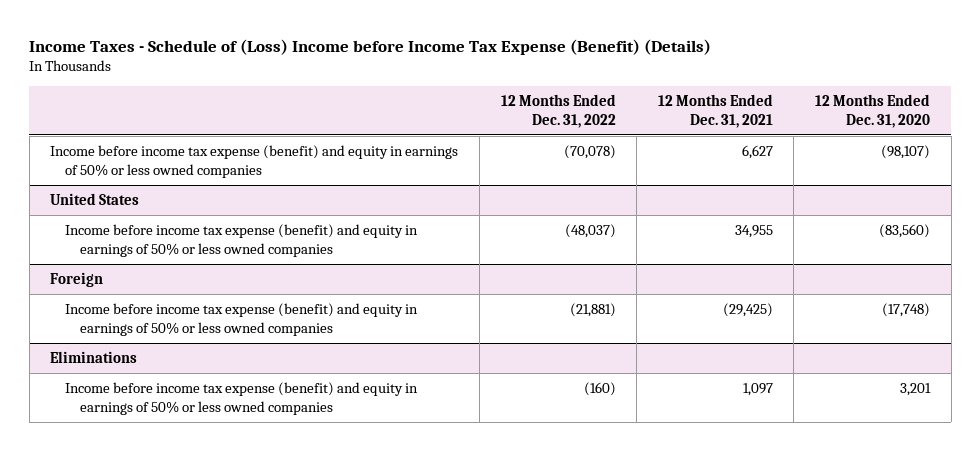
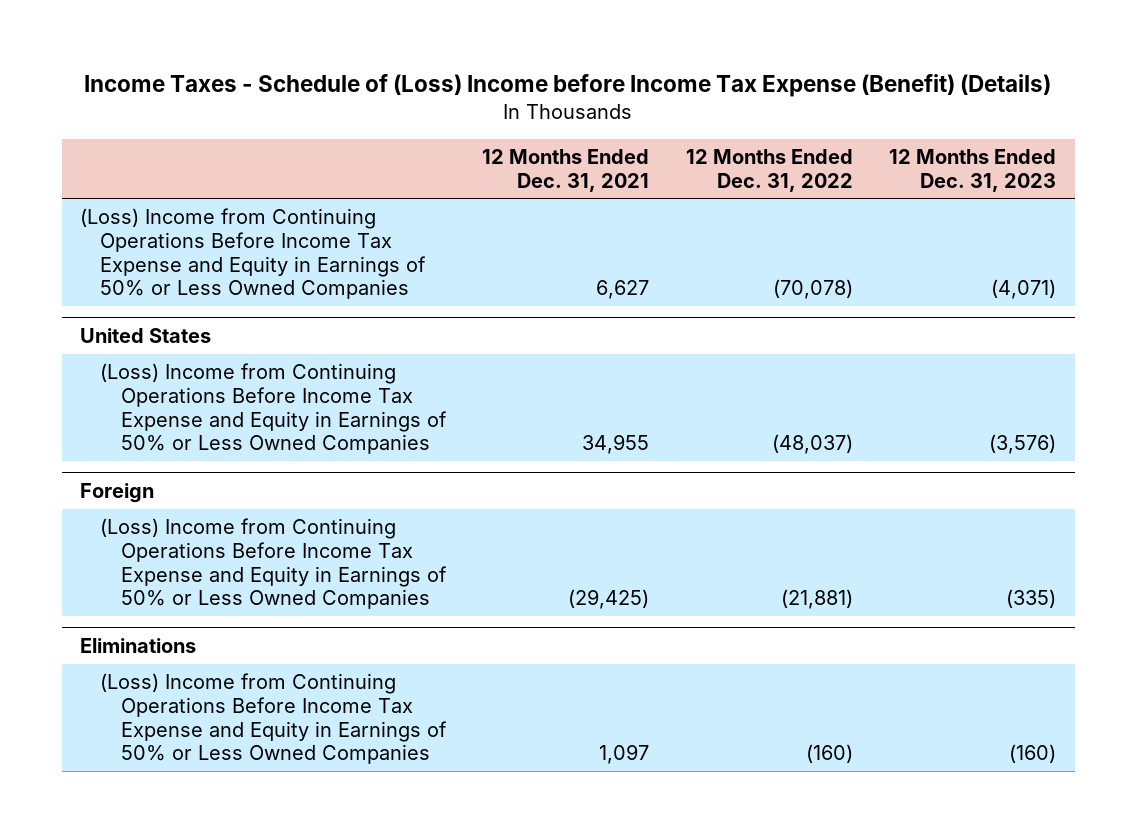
- | 12 Months Ended Dec. 31, 2022 | 12 Months Ended Dec. 31, 2021 | 12 Months Ended Dec. 31, 2020
+ | 12 Months Ended Dec. 31, 2021 | 12 Months Ended Dec. 31, 2022 | 12 Months Ended Dec. 31, 2023
- Income before income tax expense (benefit) and equity in earnings of 50% or less owned companies | (70,078) | 6,627 | (98,107)
+ (Loss) Income from Continuing Operations Before Income Tax Expense and Equity in Earnings of 50% or Less Owned Companies | 6,627 | (70,078) | (4,071)
@ United States
- Income before income tax expense (benefit) and equity in earnings of 50% or less owned companies | (48,037) | 34,955 | (83,560)
+ (Loss) Income from Continuing Operations Before Income Tax Expense and Equity in Earnings of 50% or Less Owned Companies | 34,955 | (48,037) | (3,576)
@ Foreign
- Income before income tax expense (benefit) and equity in earnings of 50% or less owned companies | (21,881) | (29,425) | (17,748)
+ (Loss) Income from Continuing Operations Before Income Tax Expense and Equity in Earnings of 50% or Less Owned Companies | (29,425) | (21,881) | (335)
@ Eliminations
- Income before income tax expense (benefit) and equity in earnings of 50% or less owned companies | (160) | 1,097 | 3,201
+ (Loss) Income from Continuing Operations Before Income Tax Expense and Equity in Earnings of 50% or Less Owned Companies | 1,097 | (160) | (160)

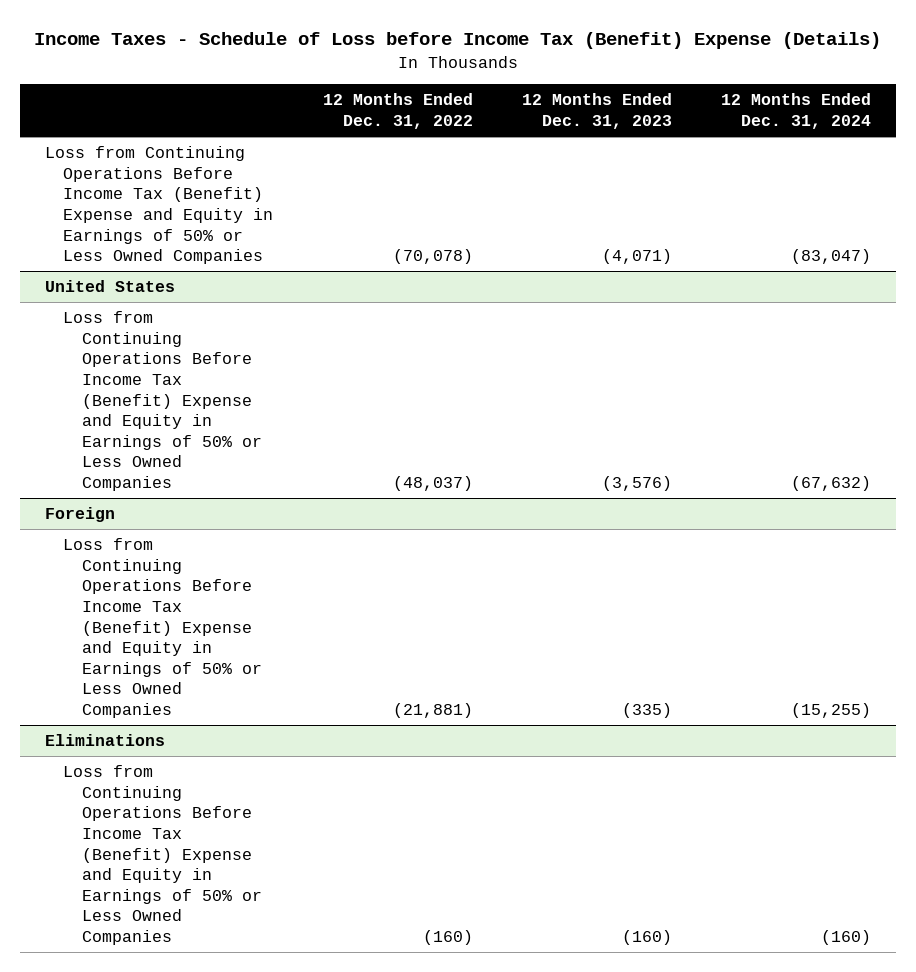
- Income Taxes - Schedule of (Loss) Income before Income Tax Expense (Benefit) (Details)
+ Income Taxes - Schedule of Loss before Income Tax (Benefit) Expense (Details)
- | 12 Months Ended Dec. 31, 2021 | 12 Months Ended Dec. 31, 2022 | 12 Months Ended Dec. 31, 2023
+ | 12 Months Ended Dec. 31, 2022 | 12 Months Ended Dec. 31, 2023 | 12 Months Ended Dec. 31, 2024
- (Loss) Income from Continuing Operations Before Income Tax Expense and Equity in Earnings of 50% or Less Owned Companies | 6,627 | (70,078) | (4,071)
+ Loss from Continuing Operations Before Income Tax (Benefit) Expense and Equity in Earnings of 50% or Less Owned Companies | (70,078) | (4,071) | (83,047)
@ United States
- (Loss) Income from Continuing Operations Before Income Tax Expense and Equity in Earnings of 50% or Less Owned Companies | 34,955 | (48,037) | (3,576)
+ Loss from Continuing Operations Before Income Tax (Benefit) Expense and Equity in Earnings of 50% or Less Owned Companies | (48,037) | (3,576) | (67,632)
@ Foreign
- (Loss) Income from Continuing Operations Before Income Tax Expense and Equity in Earnings of 50% or Less Owned Companies | (29,425) | (21,881) | (335)
+ Loss from Continuing Operations Before Income Tax (Benefit) Expense and Equity in Earnings of 50% or Less Owned Companies | (21,881) | (335) | (15,255)
@ Eliminations
- (Loss) Income from Continuing Operations Before Income Tax Expense and Equity in Earnings of 50% or Less Owned Companies | 1,097 | (160) | (160)
+ Loss from Continuing Operations Before Income Tax (Benefit) Expense and Equity in Earnings of 50% or Less Owned Companies | (160) | (160) | (160)

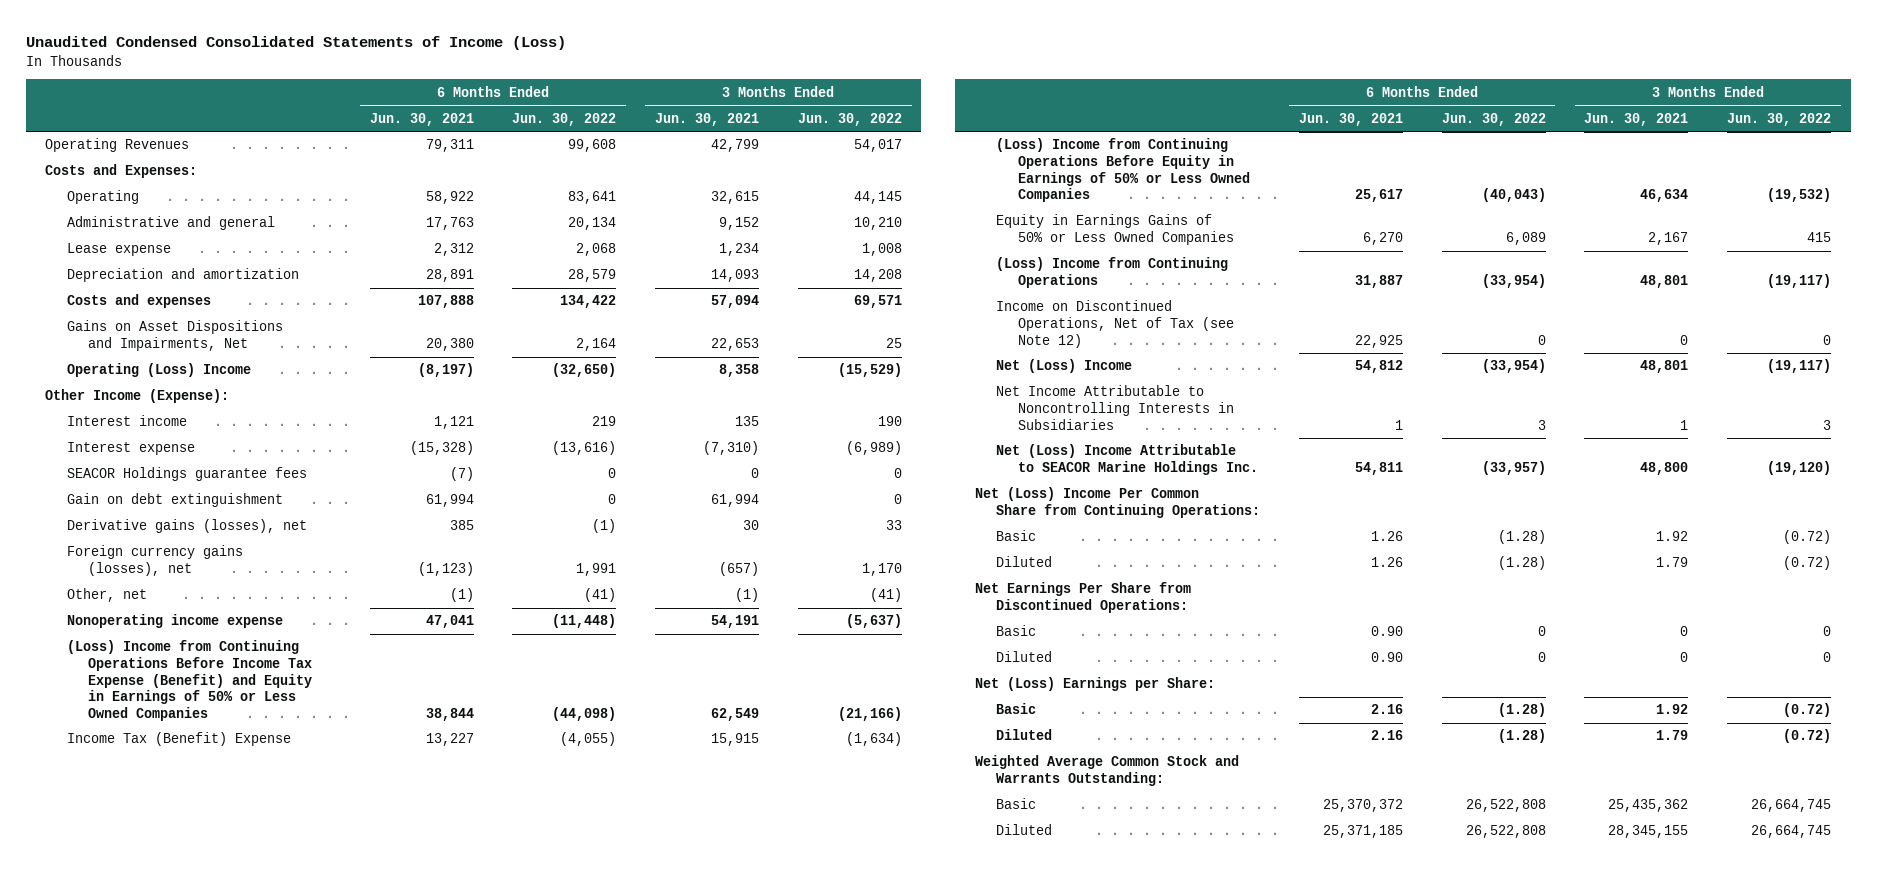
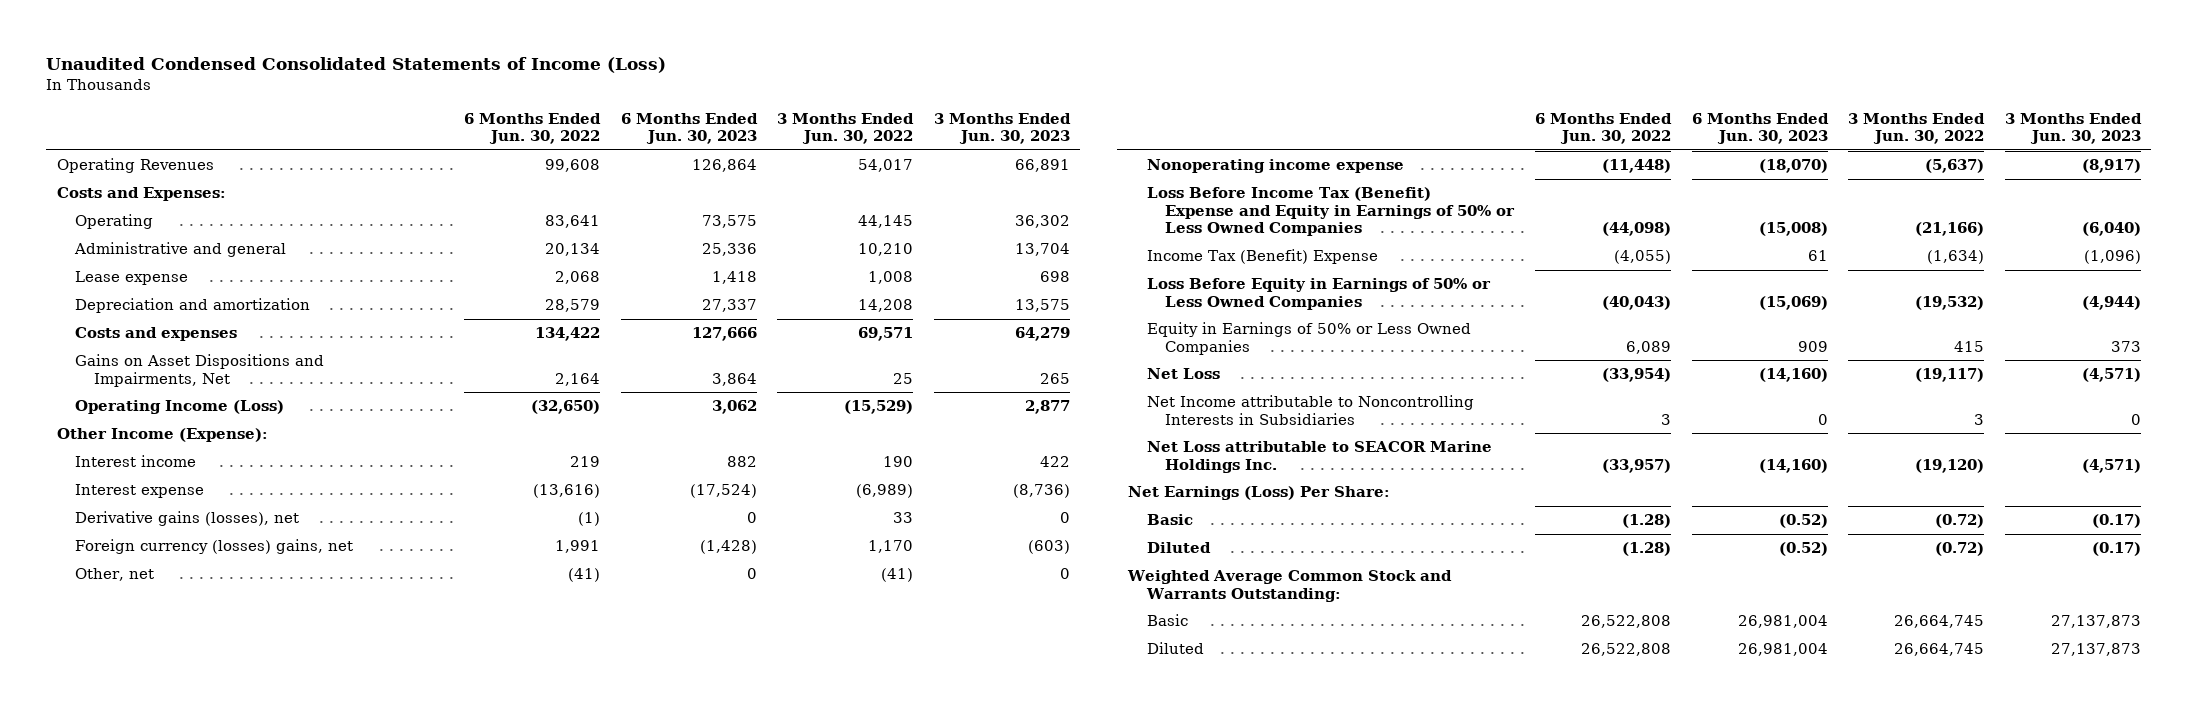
- | 6 Months Ended Jun. 30, 2021 | 6 Months Ended Jun. 30, 2022 | 3 Months Ended Jun. 30, 2021 | 3 Months Ended Jun. 30, 2022
+ | 6 Months Ended Jun. 30, 2022 | 6 Months Ended Jun. 30, 2023 | 3 Months Ended Jun. 30, 2022 | 3 Months Ended Jun. 30, 2023
- Operating (Loss) Income | (8,197) | (32,650) | 8,358 | (15,529)
+ Operating Income (Loss) | (32,650) | 3,062 | (15,529) | 2,877
- SEACOR Holdings guarantee fees | (7) | 0 | 0 | 0
- Gain on debt extinguishment | 61,994 | 0 | 61,994 | 0
- Foreign currency gains (losses), net | (1,123) | 1,991 | (657) | 1,170
+ Foreign currency (losses) gains, net | 1,991 | (1,428) | 1,170 | (603)
- (Loss) Income from Continuing Operations Before Income Tax Expense (Benefit) and Equity in Earnings of 50% or Less Owned Companies | 38,844 | (44,098) | 62,549 | (21,166)
+ Loss Before Income Tax (Benefit) Expense and Equity in Earnings of 50% or Less Owned Companies | (44,098) | (15,008) | (21,166) | (6,040)
- (Loss) Income from Continuing Operations Before Equity in Earnings of 50% or Less Owned Companies | 25,617 | (40,043) | 46,634 | (19,532)
- Equity in Earnings Gains of 50% or Less Owned Companies | 6,270 | 6,089 | 2,167 | 415
- (Loss) Income from Continuing Operations | 31,887 | (33,954) | 48,801 | (19,117)
- Income on Discontinued Operations, Net of Tax (see Note 12) | 22,925 | 0 | 0 | 0
- Net (Loss) Income | 54,812 | (33,954) | 48,801 | (19,117)
- Net Income Attributable to Noncontrolling Interests in Subsidiaries | 1 | 3 | 1 | 3
- Net (Loss) Income Attributable to SEACOR Marine Holdings Inc. | 54,811 | (33,957) | 48,800 | (19,120)
- Net (Loss) Income Per Common Share from Continuing Operations:
- Basic | 1.26 | (1.28) | 1.92 | (0.72)
- Diluted | 1.26 | (1.28) | 1.79 | (0.72)
- Net Earnings Per Share from Discontinued Operations:
- Basic | 0.90 | 0 | 0 | 0
- Diluted | 0.90 | 0 | 0 | 0
- Net (Loss) Earnings per Share:
+ Loss Before Equity in Earnings of 50% or Less Owned Companies | (40,043) | (15,069) | (19,532) | (4,944)
+ Equity in Earnings of 50% or Less Owned Companies | 6,089 | 909 | 415 | 373
+ Net Loss | (33,954) | (14,160) | (19,117) | (4,571)
+ Net Income attributable to Noncontrolling Interests in Subsidiaries | 3 | 0 | 3 | 0
+ Net Loss attributable to SEACOR Marine Holdings Inc. | (33,957) | (14,160) | (19,120) | (4,571)
+ Net Earnings (Loss) Per Share:

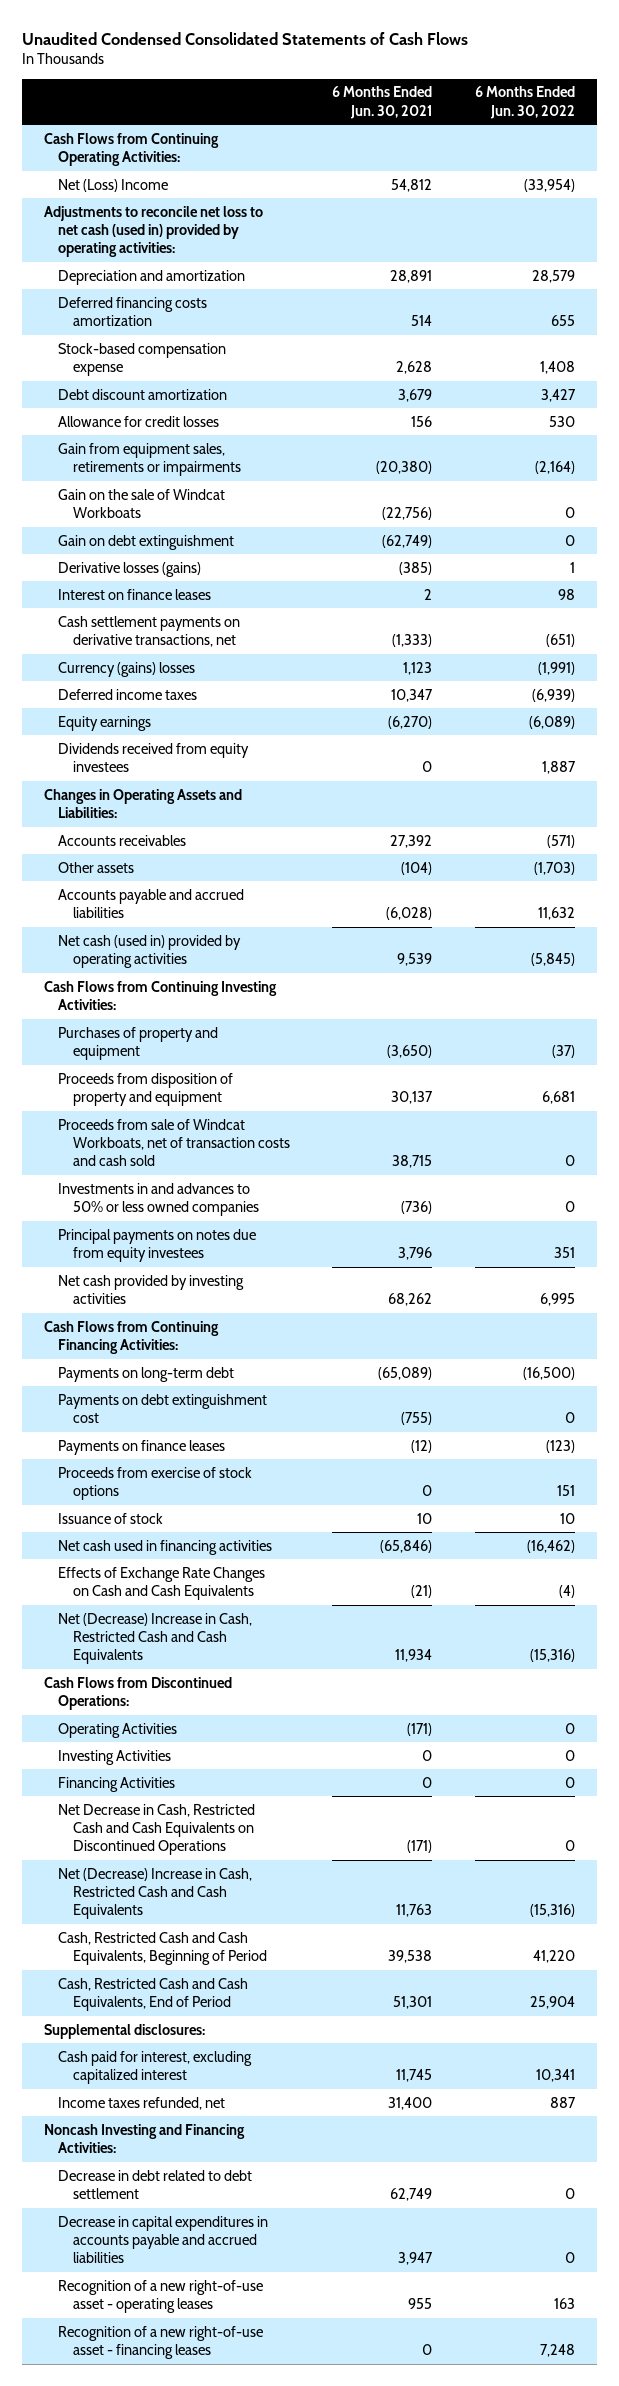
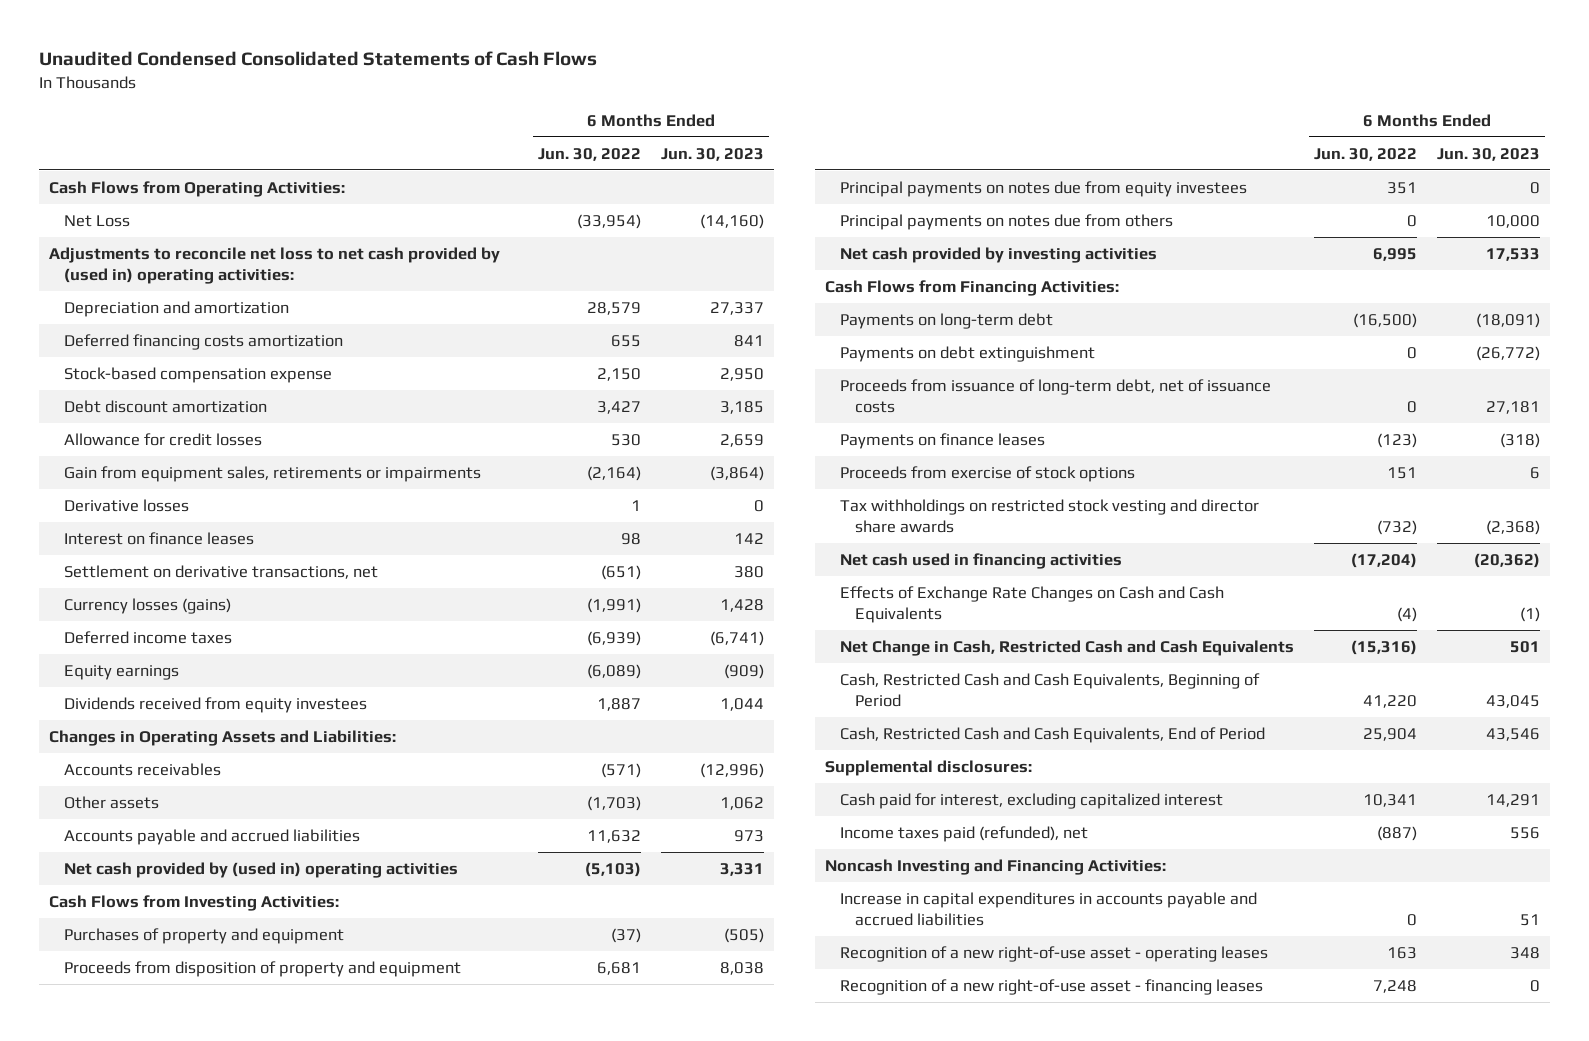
- | 6 Months Ended Jun. 30, 2021 | 6 Months Ended Jun. 30, 2022
+ | 6 Months Ended Jun. 30, 2022 | 6 Months Ended Jun. 30, 2023
- Cash Flows from Continuing Operating Activities:
- Net (Loss) Income | 54,812 | (33,954)
- Adjustments to reconcile net loss to net cash (used in) provided by operating activities:
+ Cash Flows from Operating Activities:
+ Net Loss | (33,954) | (14,160)
+ Adjustments to reconcile net loss to net cash provided by (used in) operating activities:
- Stock-based compensation expense | 2,628 | 1,408
+ Stock-based compensation expense | 2,150 | 2,950
- Gain on the sale of Windcat Workboats | (22,756) | 0
- Gain on debt extinguishment | (62,749) | 0
- Derivative losses (gains) | (385) | 1
+ Derivative losses | 1 | 0
- Cash settlement payments on derivative transactions, net | (1,333) | (651)
- Currency (gains) losses | 1,123 | (1,991)
+ Settlement on derivative transactions, net | (651) | 380
+ Currency losses (gains) | (1,991) | 1,428
- Net cash (used in) provided by operating activities | 9,539 | (5,845)
- Cash Flows from Continuing Investing Activities:
+ Net cash provided by (used in) operating activities | (5,103) | 3,331
+ Cash Flows from Investing Activities:
- Proceeds from sale of Windcat Workboats, net of transaction costs and cash sold | 38,715 | 0
- Investments in and advances to 50% or less owned companies | (736) | 0
+ Principal payments on notes due from others | 0 | 10,000
- Cash Flows from Continuing Financing Activities:
+ Cash Flows from Financing Activities:
- Payments on debt extinguishment cost | (755) | 0
+ Payments on debt extinguishment | 0 | (26,772)
+ Proceeds from issuance of long-term debt, net of issuance costs | 0 | 27,181
- Issuance of stock | 10 | 10
- Net cash used in financing activities | (65,846) | (16,462)
+ Tax withholdings on restricted stock vesting and director share awards | (732) | (2,368)
+ Net cash used in financing activities | (17,204) | (20,362)
- Net (Decrease) Increase in Cash, Restricted Cash and Cash Equivalents | 11,934 | (15,316)
- Cash Flows from Discontinued Operations:
- Operating Activities | (171) | 0
- Investing Activities | 0 | 0
- Financing Activities | 0 | 0
- Net Decrease in Cash, Restricted Cash and Cash Equivalents on Discontinued Operations | (171) | 0
- Net (Decrease) Increase in Cash, Restricted Cash and Cash Equivalents | 11,763 | (15,316)
+ Net Change in Cash, Restricted Cash and Cash Equivalents | (15,316) | 501
- Income taxes refunded, net | 31,400 | 887
+ Income taxes paid (refunded), net | (887) | 556
- Decrease in debt related to debt settlement | 62,749 | 0
- Decrease in capital expenditures in accounts payable and accrued liabilities | 3,947 | 0
+ Increase in capital expenditures in accounts payable and accrued liabilities | 0 | 51

